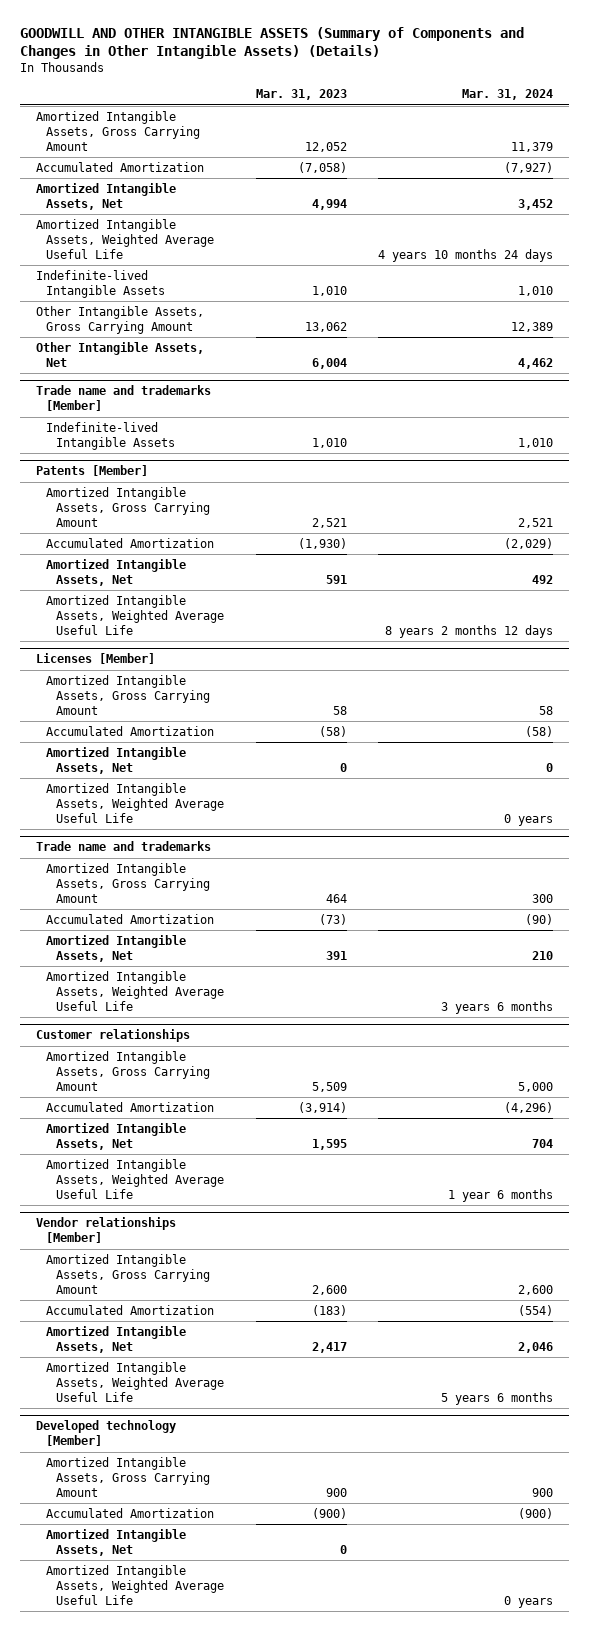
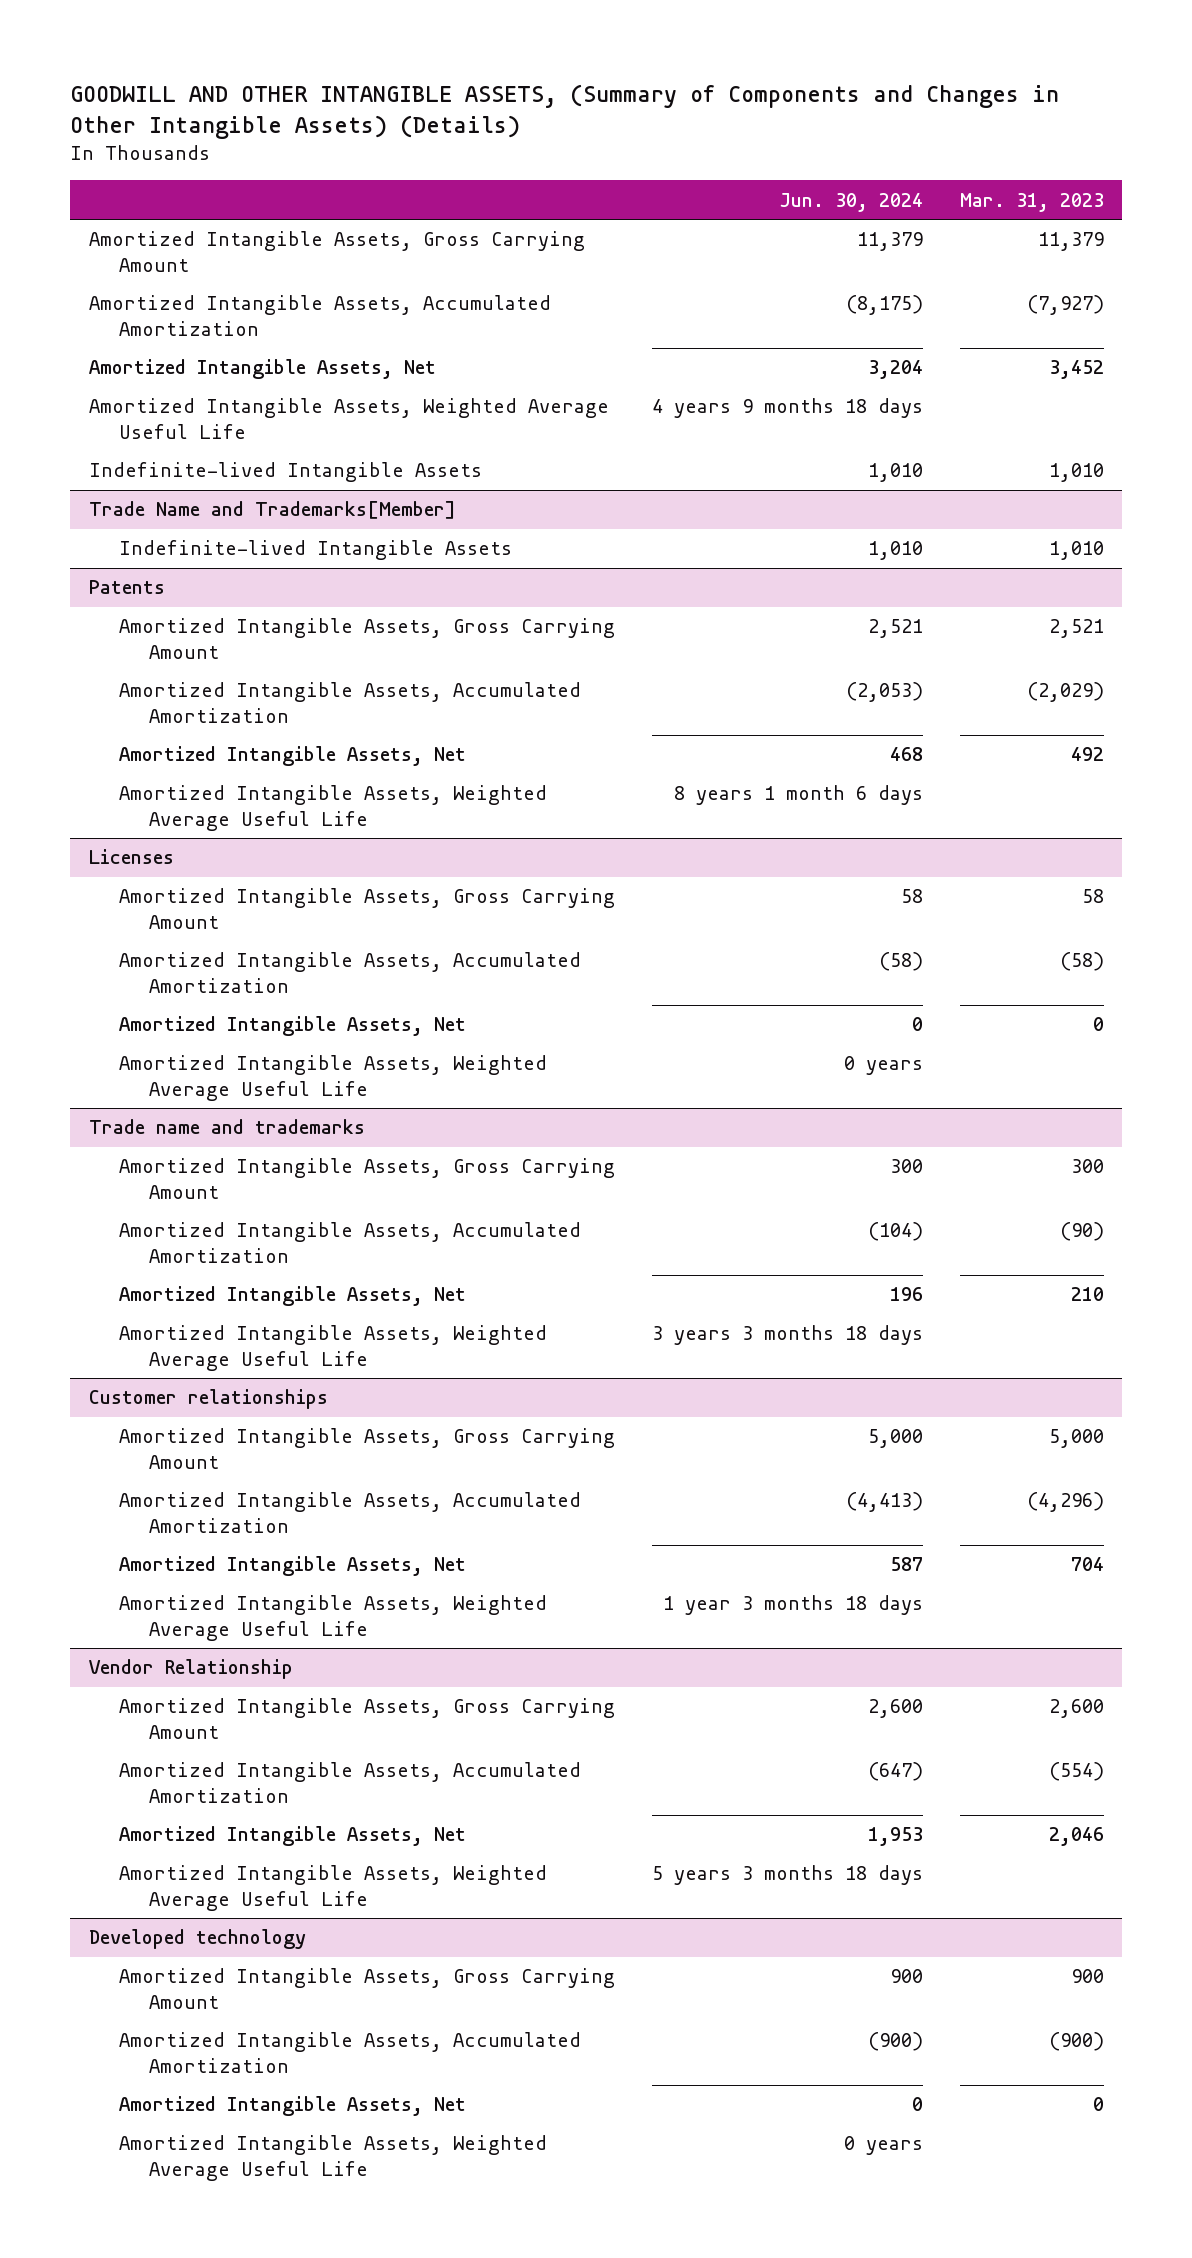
- GOODWILL AND OTHER INTANGIBLE ASSETS (Summary of Components and Changes in Other Intangible Assets) (Details)
+ GOODWILL AND OTHER INTANGIBLE ASSETS, (Summary of Components and Changes in Other Intangible Assets) (Details)
- | Mar. 31, 2023 | Mar. 31, 2024
+ | Jun. 30, 2024 | Mar. 31, 2023
- Amortized Intangible Assets, Gross Carrying Amount | 12,052 | 11,379
- Accumulated Amortization | (7,058) | (7,927)
- Amortized Intangible Assets, Net | 4,994 | 3,452
+ Amortized Intangible Assets, Gross Carrying Amount | 11,379 | 11,379
+ Amortized Intangible Assets, Accumulated Amortization | (8,175) | (7,927)
+ Amortized Intangible Assets, Net | 3,204 | 3,452
- Other Intangible Assets, Gross Carrying Amount | 13,062 | 12,389
- Other Intangible Assets, Net | 6,004 | 4,462
- Trade name and trademarks [Member]
+ Trade Name and Trademarks[Member]
- Patents [Member]
+ Patents
- Accumulated Amortization | (1,930) | (2,029)
- Amortized Intangible Assets, Net | 591 | 492
+ Amortized Intangible Assets, Accumulated Amortization | (2,053) | (2,029)
+ Amortized Intangible Assets, Net | 468 | 492
- Licenses [Member]
+ Licenses
- Accumulated Amortization | (58) | (58)
+ Amortized Intangible Assets, Accumulated Amortization | (58) | (58)
@ Trade name and trademarks
- Amortized Intangible Assets, Gross Carrying Amount | 464 | 300
- Accumulated Amortization | (73) | (90)
- Amortized Intangible Assets, Net | 391 | 210
+ Amortized Intangible Assets, Gross Carrying Amount | 300 | 300
+ Amortized Intangible Assets, Accumulated Amortization | (104) | (90)
+ Amortized Intangible Assets, Net | 196 | 210
@ Customer relationships
- Amortized Intangible Assets, Gross Carrying Amount | 5,509 | 5,000
- Accumulated Amortization | (3,914) | (4,296)
- Amortized Intangible Assets, Net | 1,595 | 704
+ Amortized Intangible Assets, Gross Carrying Amount | 5,000 | 5,000
+ Amortized Intangible Assets, Accumulated Amortization | (4,413) | (4,296)
+ Amortized Intangible Assets, Net | 587 | 704
- Vendor relationships [Member]
+ Vendor Relationship
- Accumulated Amortization | (183) | (554)
- Amortized Intangible Assets, Net | 2,417 | 2,046
+ Amortized Intangible Assets, Accumulated Amortization | (647) | (554)
+ Amortized Intangible Assets, Net | 1,953 | 2,046
- Developed technology [Member]
+ Developed technology
- Accumulated Amortization | (900) | (900)
+ Amortized Intangible Assets, Accumulated Amortization | (900) | (900)

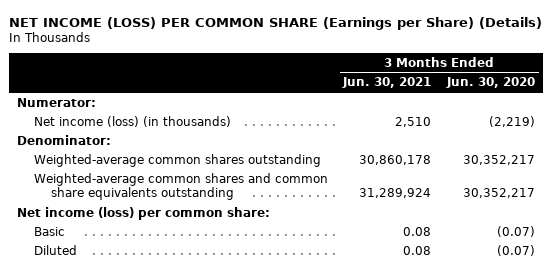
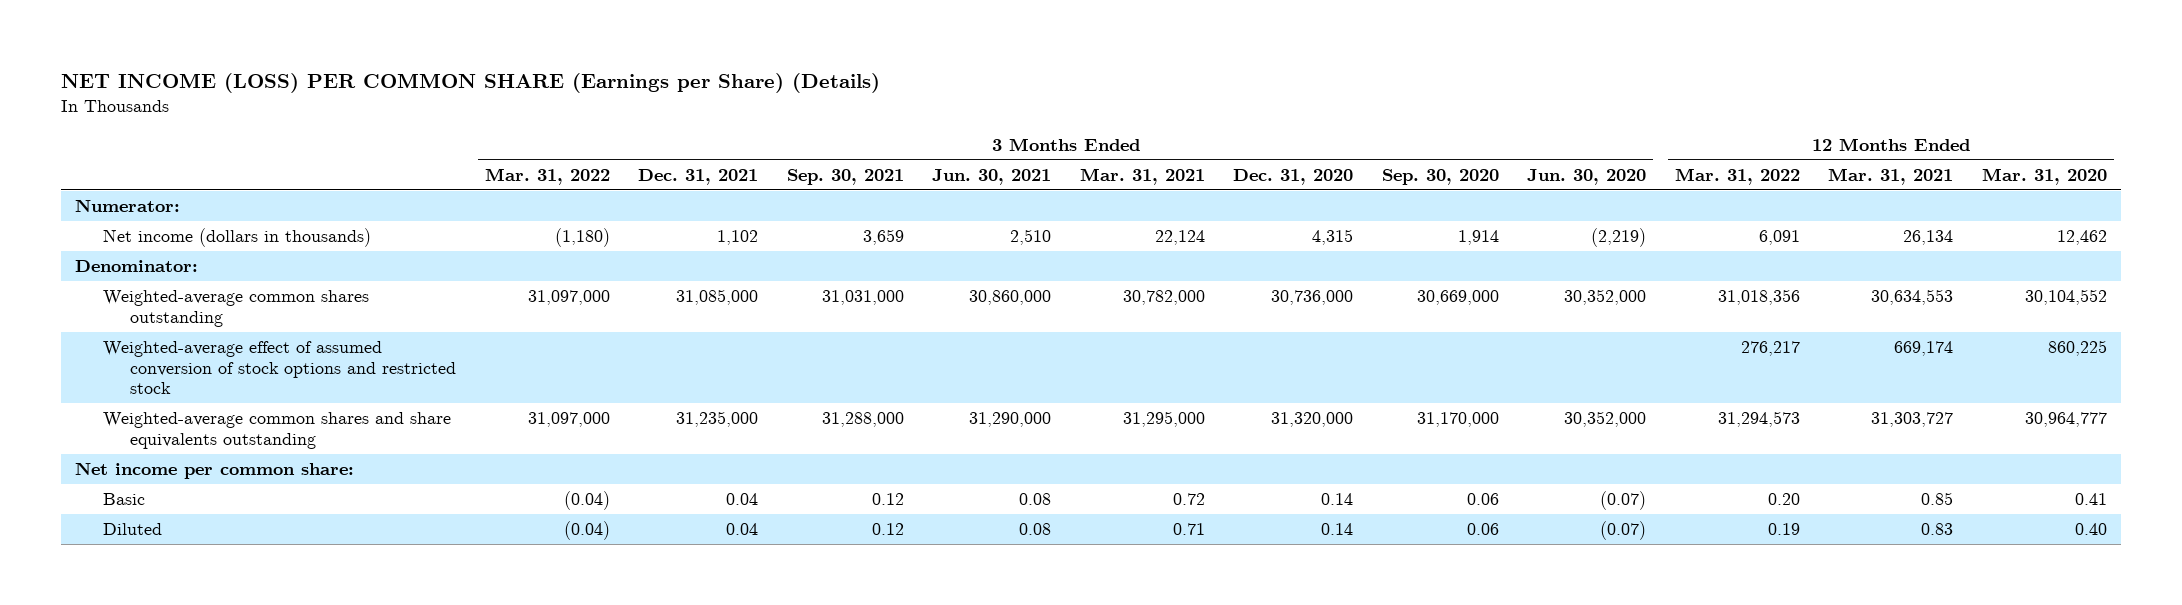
- | 3 Months Ended Jun. 30, 2021 | 3 Months Ended Jun. 30, 2020
+ | 3 Months Ended Mar. 31, 2022 | 3 Months Ended Dec. 31, 2021 | 3 Months Ended Sep. 30, 2021 | 3 Months Ended Jun. 30, 2021 | 3 Months Ended Mar. 31, 2021 | 3 Months Ended Dec. 31, 2020 | 3 Months Ended Sep. 30, 2020 | 3 Months Ended Jun. 30, 2020 | 12 Months Ended Mar. 31, 2022 | 12 Months Ended Mar. 31, 2021 | 12 Months Ended Mar. 31, 2020
- Net income (loss) (in thousands) | 2,510 | (2,219)
+ Net income (dollars in thousands) | (1,180) | 1,102 | 3,659 | 2,510 | 22,124 | 4,315 | 1,914 | (2,219) | 6,091 | 26,134 | 12,462
- Weighted-average common shares outstanding | 30,860,178 | 30,352,217
- Weighted-average common shares and common share equivalents outstanding | 31,289,924 | 30,352,217
- Net income (loss) per common share:
+ Weighted-average common shares outstanding | 31,097,000 | 31,085,000 | 31,031,000 | 30,860,000 | 30,782,000 | 30,736,000 | 30,669,000 | 30,352,000 | 31,018,356 | 30,634,553 | 30,104,552
+ Weighted-average effect of assumed conversion of stock options and restricted stock | | | | | | | | | 276,217 | 669,174 | 860,225
+ Weighted-average common shares and share equivalents outstanding | 31,097,000 | 31,235,000 | 31,288,000 | 31,290,000 | 31,295,000 | 31,320,000 | 31,170,000 | 30,352,000 | 31,294,573 | 31,303,727 | 30,964,777
+ Net income per common share:

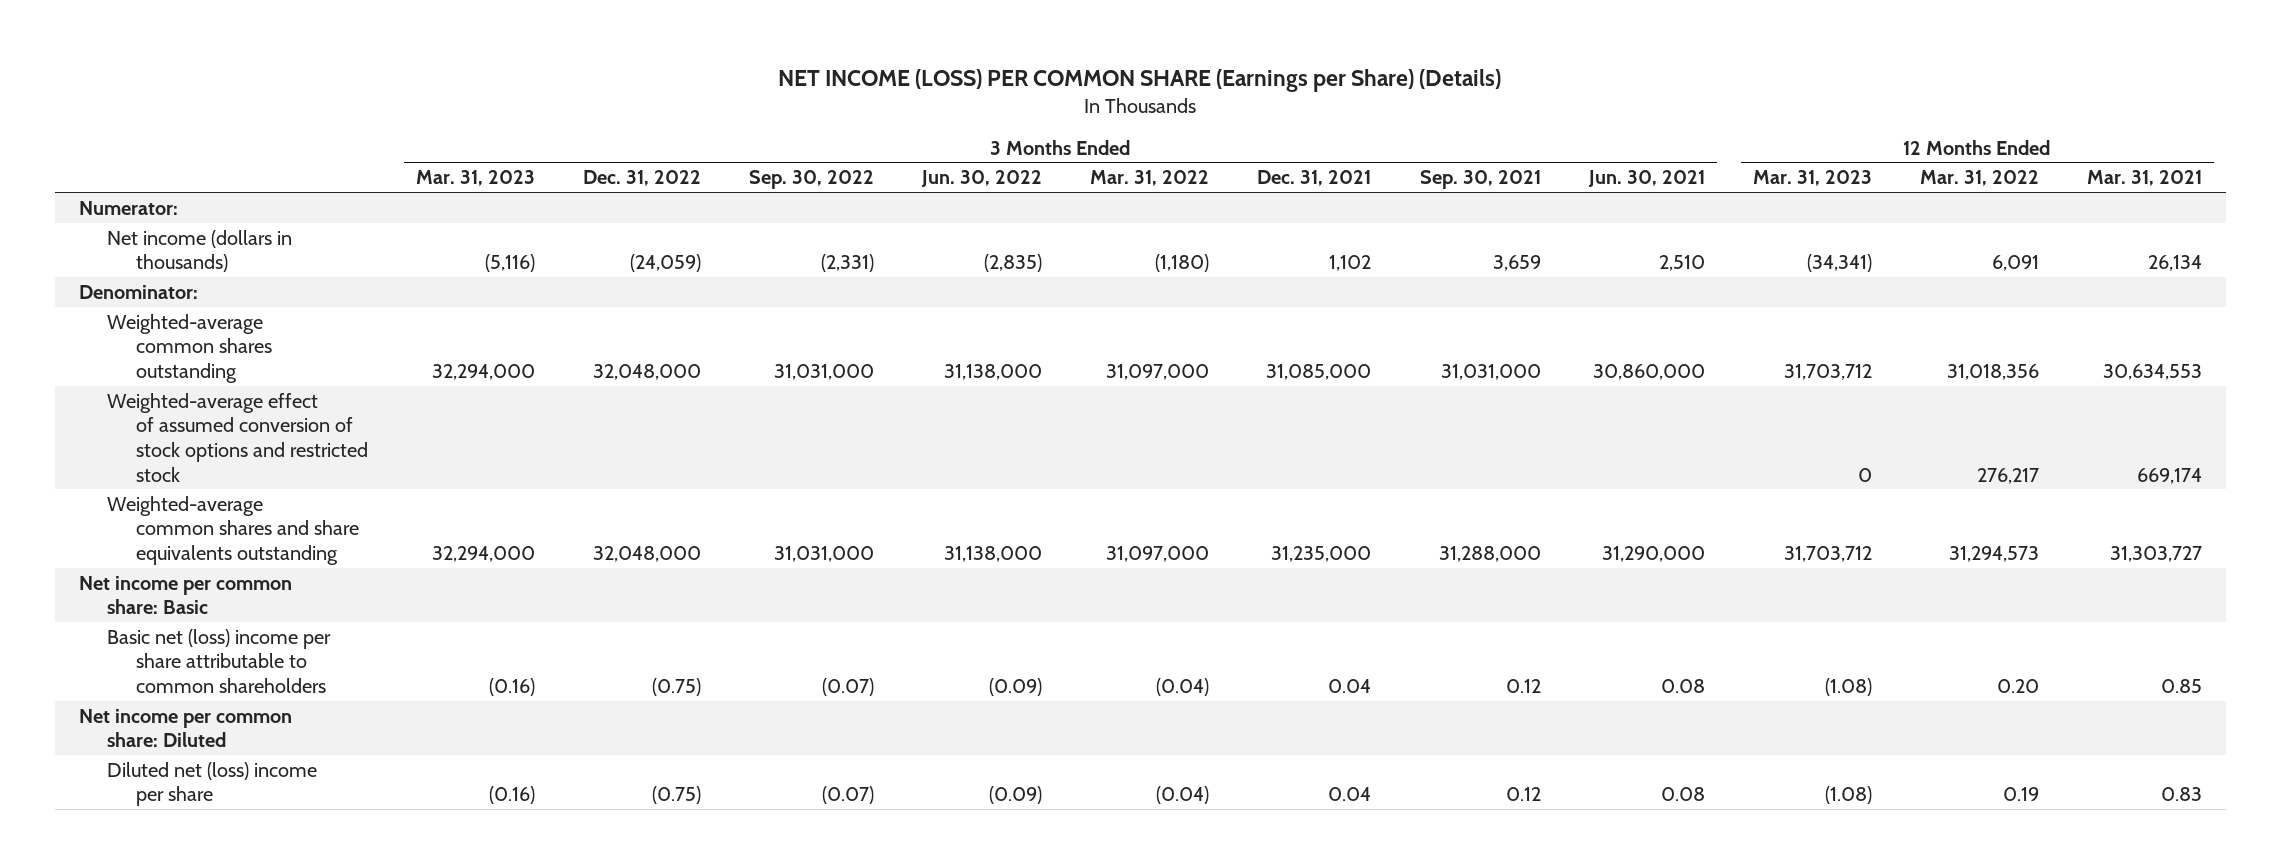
- | 3 Months Ended Mar. 31, 2022 | 3 Months Ended Dec. 31, 2021 | 3 Months Ended Sep. 30, 2021 | 3 Months Ended Jun. 30, 2021 | 3 Months Ended Mar. 31, 2021 | 3 Months Ended Dec. 31, 2020 | 3 Months Ended Sep. 30, 2020 | 3 Months Ended Jun. 30, 2020 | 12 Months Ended Mar. 31, 2022 | 12 Months Ended Mar. 31, 2021 | 12 Months Ended Mar. 31, 2020
+ | 3 Months Ended Mar. 31, 2023 | 3 Months Ended Dec. 31, 2022 | 3 Months Ended Sep. 30, 2022 | 3 Months Ended Jun. 30, 2022 | 3 Months Ended Mar. 31, 2022 | 3 Months Ended Dec. 31, 2021 | 3 Months Ended Sep. 30, 2021 | 3 Months Ended Jun. 30, 2021 | 12 Months Ended Mar. 31, 2023 | 12 Months Ended Mar. 31, 2022 | 12 Months Ended Mar. 31, 2021
- Net income per common share:
- Basic | (0.04) | 0.04 | 0.12 | 0.08 | 0.72 | 0.14 | 0.06 | (0.07) | 0.20 | 0.85 | 0.41
- Diluted | (0.04) | 0.04 | 0.12 | 0.08 | 0.71 | 0.14 | 0.06 | (0.07) | 0.19 | 0.83 | 0.40
+ Net income per common share: Basic
+ Basic net (loss) income per share attributable to common shareholders | (0.16) | (0.75) | (0.07) | (0.09) | (0.04) | 0.04 | 0.12 | 0.08 | (1.08) | 0.20 | 0.85
+ Net income per common share: Diluted
+ Diluted net (loss) income per share | (0.16) | (0.75) | (0.07) | (0.09) | (0.04) | 0.04 | 0.12 | 0.08 | (1.08) | 0.19 | 0.83

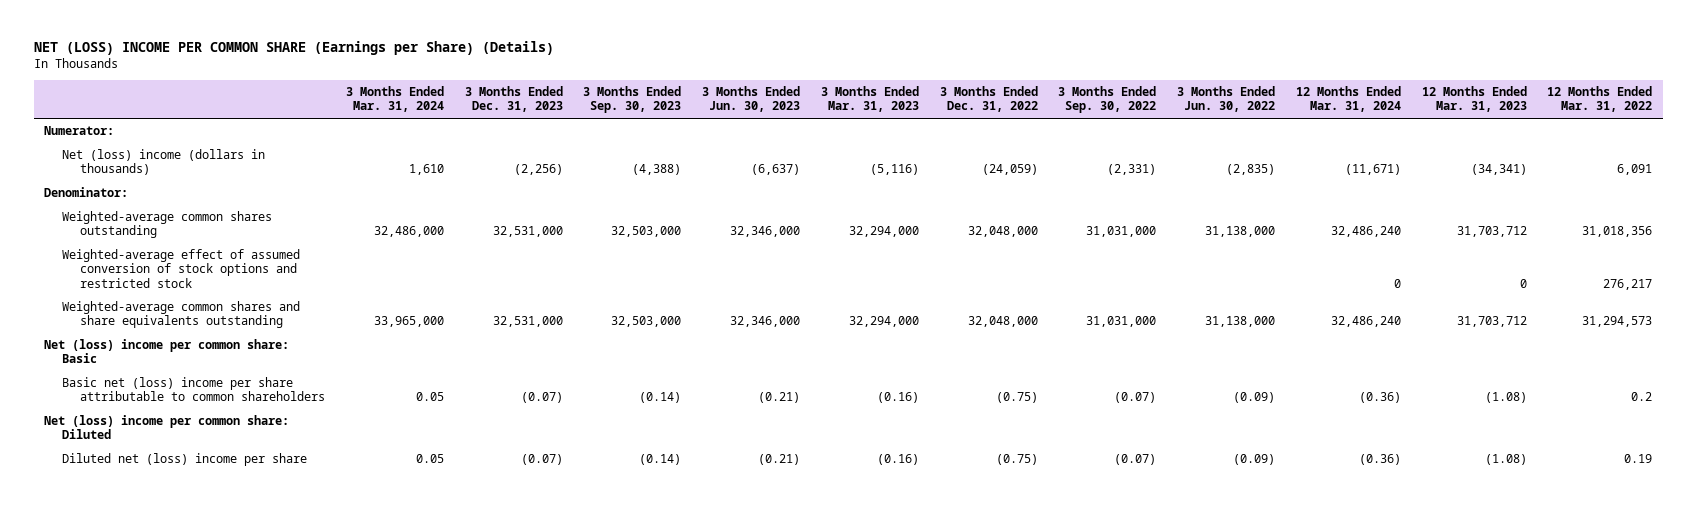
- NET INCOME (LOSS) PER COMMON SHARE (Earnings per Share) (Details)
+ NET (LOSS) INCOME PER COMMON SHARE (Earnings per Share) (Details)
- | 3 Months Ended Mar. 31, 2023 | 3 Months Ended Dec. 31, 2022 | 3 Months Ended Sep. 30, 2022 | 3 Months Ended Jun. 30, 2022 | 3 Months Ended Mar. 31, 2022 | 3 Months Ended Dec. 31, 2021 | 3 Months Ended Sep. 30, 2021 | 3 Months Ended Jun. 30, 2021 | 12 Months Ended Mar. 31, 2023 | 12 Months Ended Mar. 31, 2022 | 12 Months Ended Mar. 31, 2021
+ | 3 Months Ended Mar. 31, 2024 | 3 Months Ended Dec. 31, 2023 | 3 Months Ended Sep. 30, 2023 | 3 Months Ended Jun. 30, 2023 | 3 Months Ended Mar. 31, 2023 | 3 Months Ended Dec. 31, 2022 | 3 Months Ended Sep. 30, 2022 | 3 Months Ended Jun. 30, 2022 | 12 Months Ended Mar. 31, 2024 | 12 Months Ended Mar. 31, 2023 | 12 Months Ended Mar. 31, 2022
- Net income (dollars in thousands) | (5,116) | (24,059) | (2,331) | (2,835) | (1,180) | 1,102 | 3,659 | 2,510 | (34,341) | 6,091 | 26,134
+ Net (loss) income (dollars in thousands) | 1,610 | (2,256) | (4,388) | (6,637) | (5,116) | (24,059) | (2,331) | (2,835) | (11,671) | (34,341) | 6,091
- Net income per common share: Basic
- Basic net (loss) income per share attributable to common shareholders | (0.16) | (0.75) | (0.07) | (0.09) | (0.04) | 0.04 | 0.12 | 0.08 | (1.08) | 0.20 | 0.85
- Net income per common share: Diluted
+ Net (loss) income per common share: Basic
+ Basic net (loss) income per share attributable to common shareholders | 0.05 | (0.07) | (0.14) | (0.21) | (0.16) | (0.75) | (0.07) | (0.09) | (0.36) | (1.08) | 0.2
+ Net (loss) income per common share: Diluted

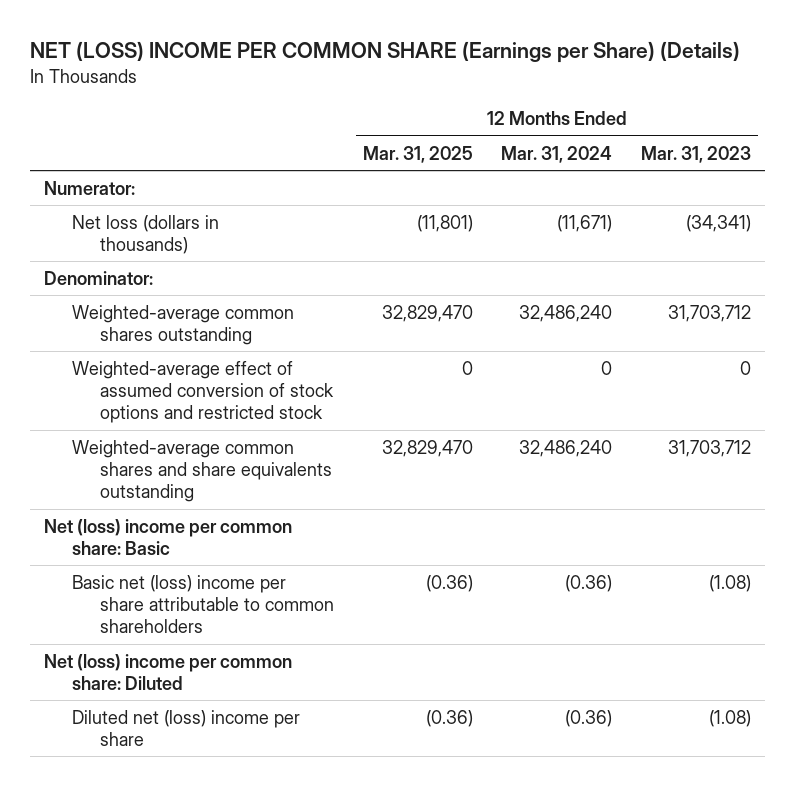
- | 3 Months Ended Mar. 31, 2024 | 3 Months Ended Dec. 31, 2023 | 3 Months Ended Sep. 30, 2023 | 3 Months Ended Jun. 30, 2023 | 3 Months Ended Mar. 31, 2023 | 3 Months Ended Dec. 31, 2022 | 3 Months Ended Sep. 30, 2022 | 3 Months Ended Jun. 30, 2022 | 12 Months Ended Mar. 31, 2024 | 12 Months Ended Mar. 31, 2023 | 12 Months Ended Mar. 31, 2022
+ | 12 Months Ended Mar. 31, 2025 | 12 Months Ended Mar. 31, 2024 | 12 Months Ended Mar. 31, 2023
- Net (loss) income (dollars in thousands) | 1,610 | (2,256) | (4,388) | (6,637) | (5,116) | (24,059) | (2,331) | (2,835) | (11,671) | (34,341) | 6,091
+ Net loss (dollars in thousands) | (11,801) | (11,671) | (34,341)

